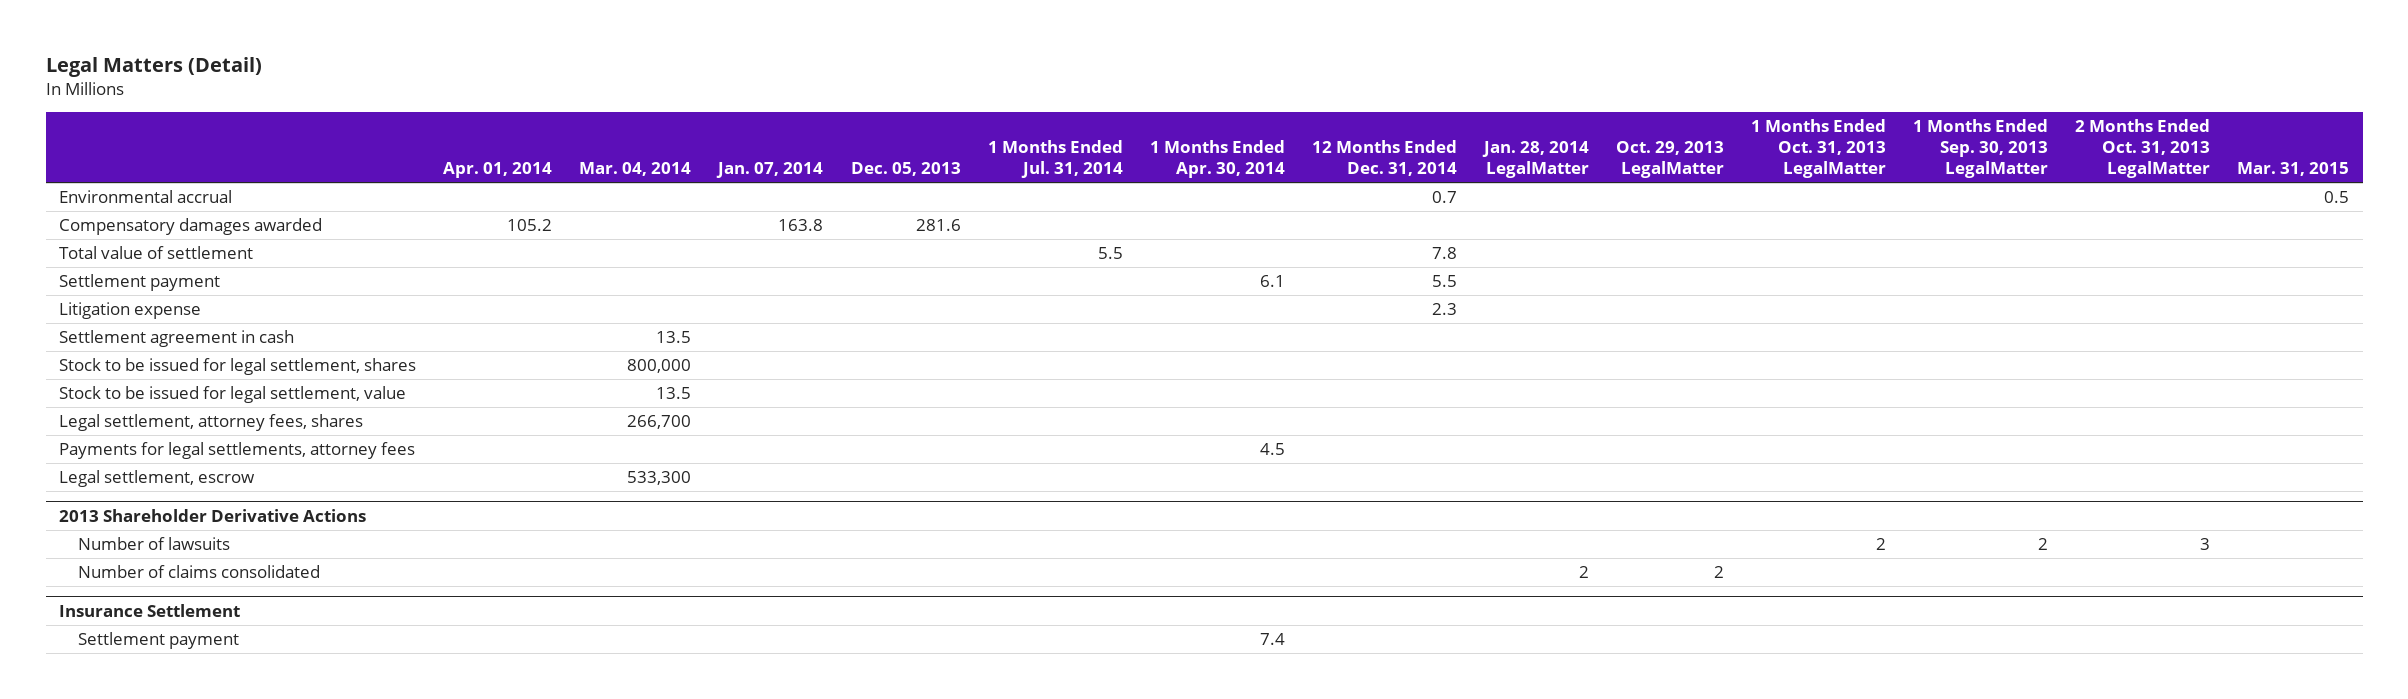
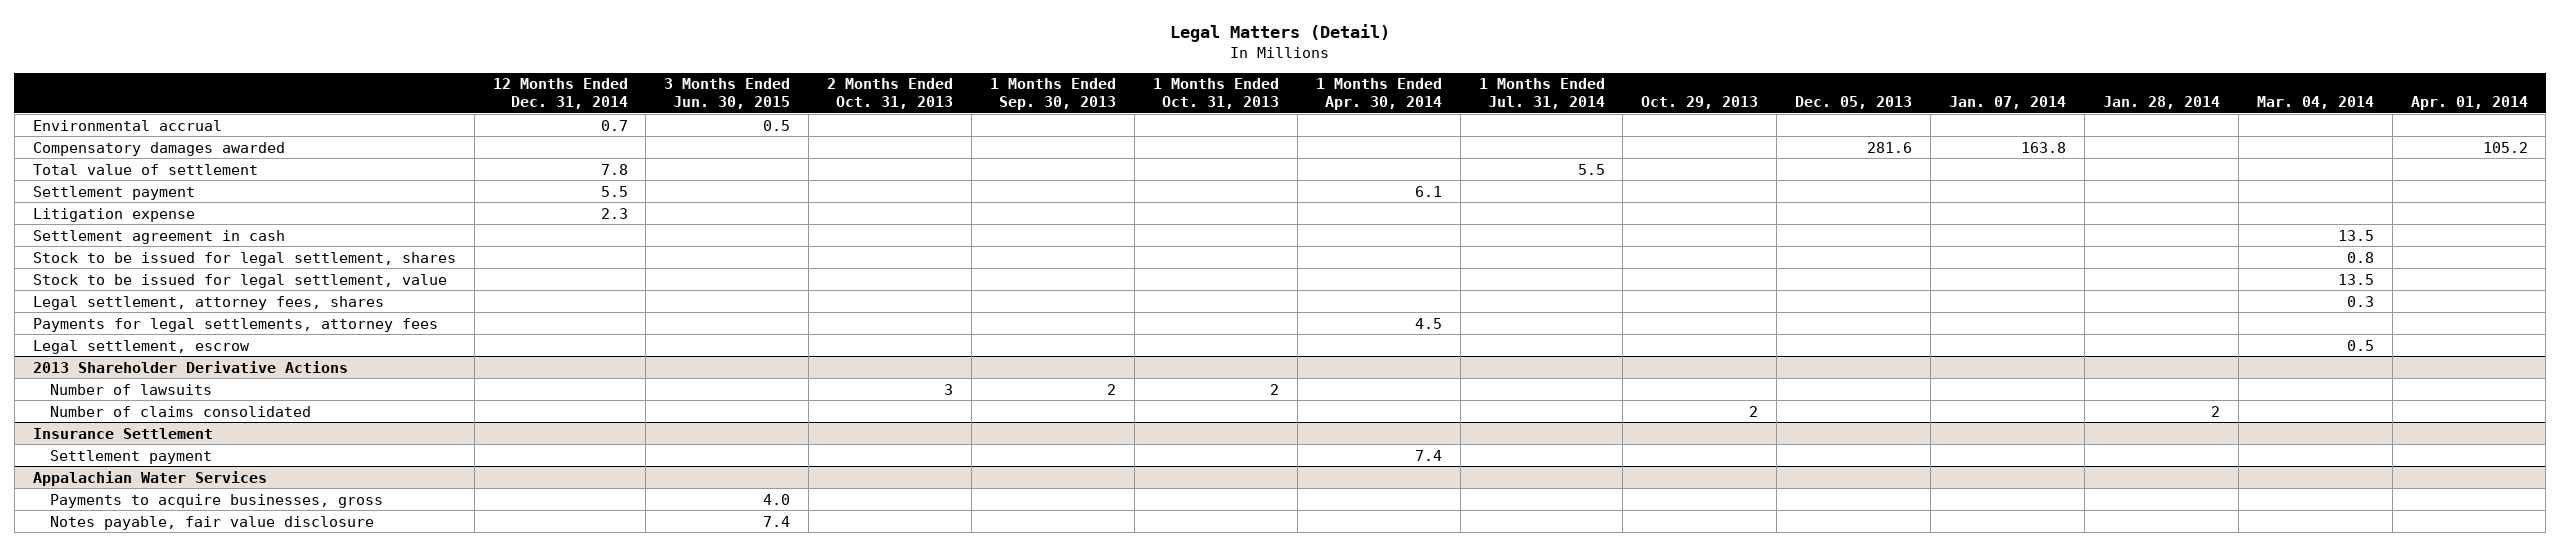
- | Apr. 01, 2014 | Mar. 04, 2014 | Jan. 07, 2014 | Dec. 05, 2013 | 1 Months Ended Jul. 31, 2014 | 1 Months Ended Apr. 30, 2014 | 12 Months Ended Dec. 31, 2014 | Jan. 28, 2014 LegalMatter | Oct. 29, 2013 LegalMatter | 1 Months Ended Oct. 31, 2013 LegalMatter | 1 Months Ended Sep. 30, 2013 LegalMatter | 2 Months Ended Oct. 31, 2013 LegalMatter | Mar. 31, 2015
+ | 12 Months Ended Dec. 31, 2014 | 3 Months Ended Jun. 30, 2015 | 2 Months Ended Oct. 31, 2013 | 1 Months Ended Sep. 30, 2013 | 1 Months Ended Oct. 31, 2013 | 1 Months Ended Apr. 30, 2014 | 1 Months Ended Jul. 31, 2014 | Oct. 29, 2013 | Dec. 05, 2013 | Jan. 07, 2014 | Jan. 28, 2014 | Mar. 04, 2014 | Apr. 01, 2014
- Stock to be issued for legal settlement, shares | | 800,000 | | | | | | | | | | |
+ Stock to be issued for legal settlement, shares | | | | | | | | | | | | 0.8 |
- Legal settlement, attorney fees, shares | | 266,700 | | | | | | | | | | |
+ Legal settlement, attorney fees, shares | | | | | | | | | | | | 0.3 |
- Legal settlement, escrow | | 533,300 | | | | | | | | | | |
+ Legal settlement, escrow | | | | | | | | | | | | 0.5 |
+ Appalachian Water Services
+ Payments to acquire businesses, gross | | 4.0 | | | | | | | | | | |
+ Notes payable, fair value disclosure | | 7.4 | | | | | | | | | | |

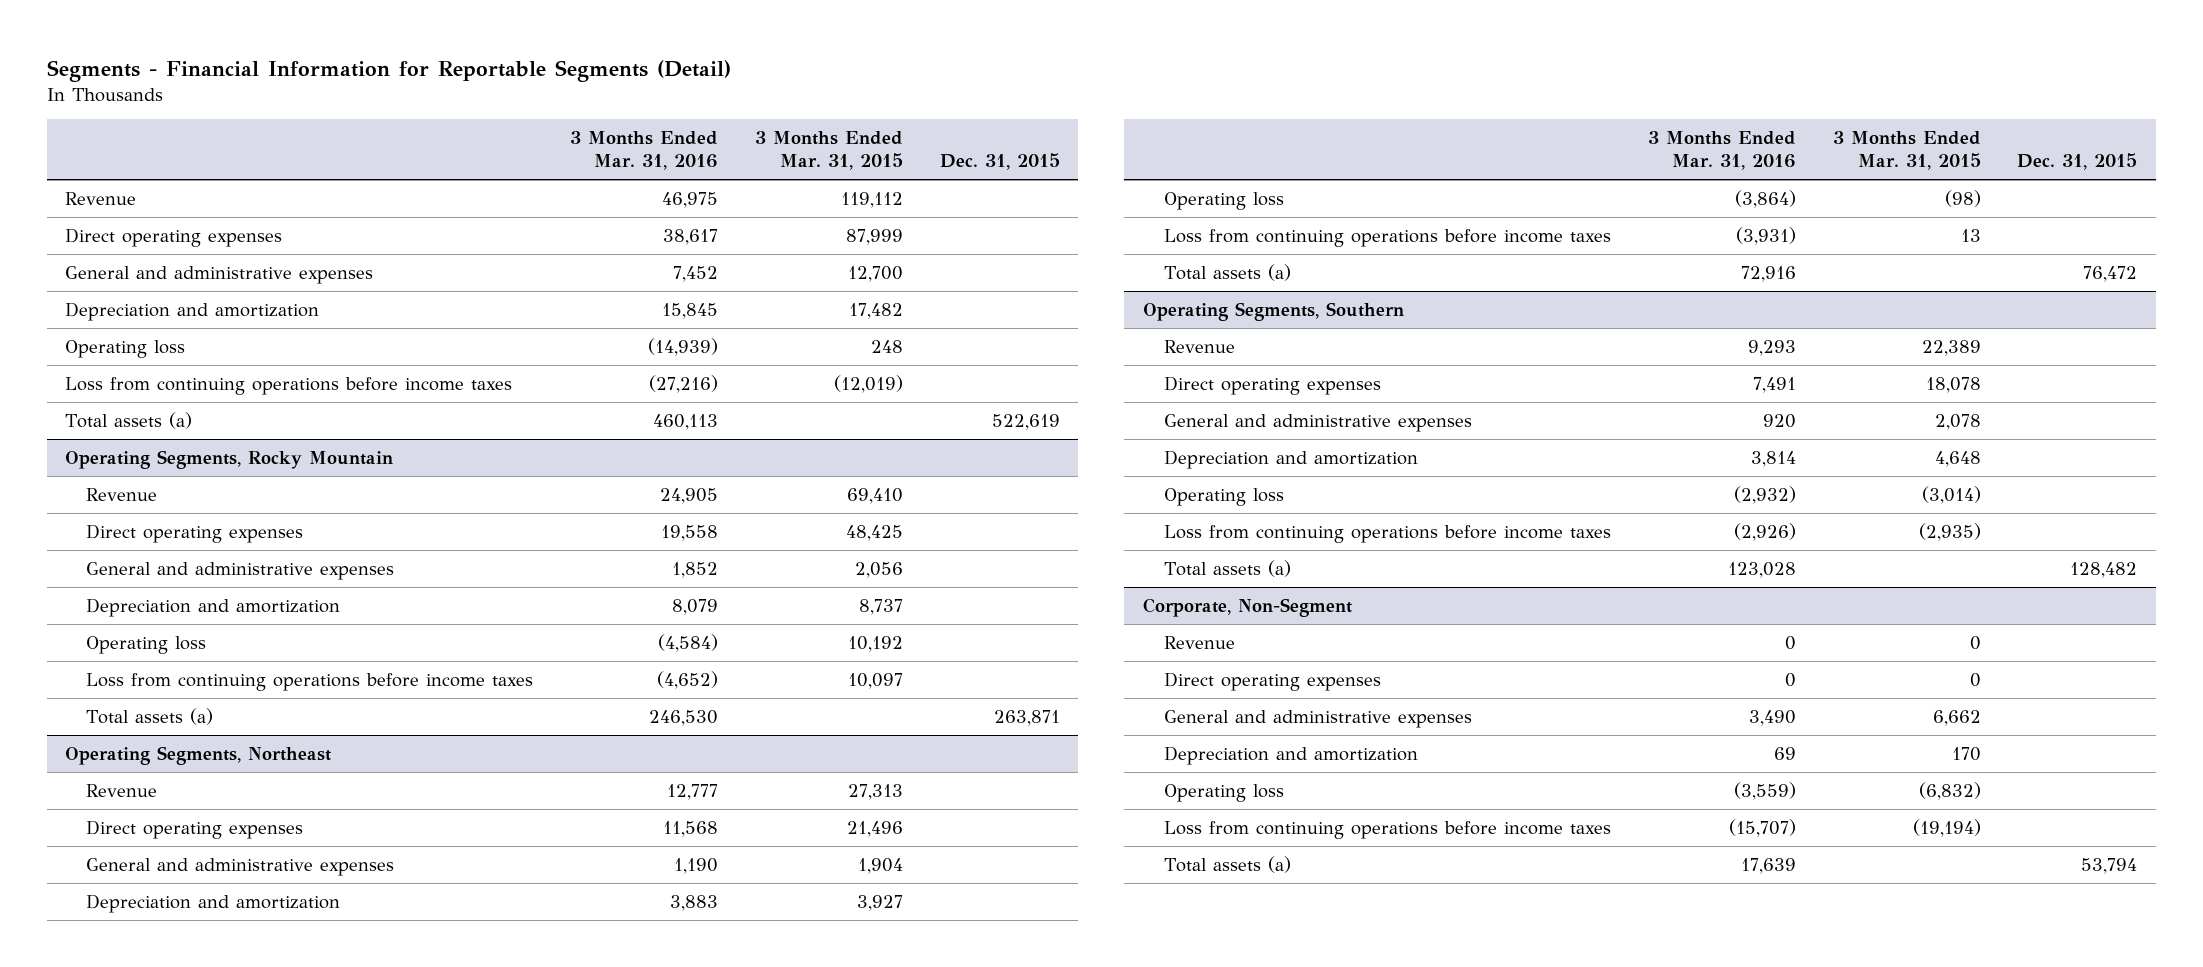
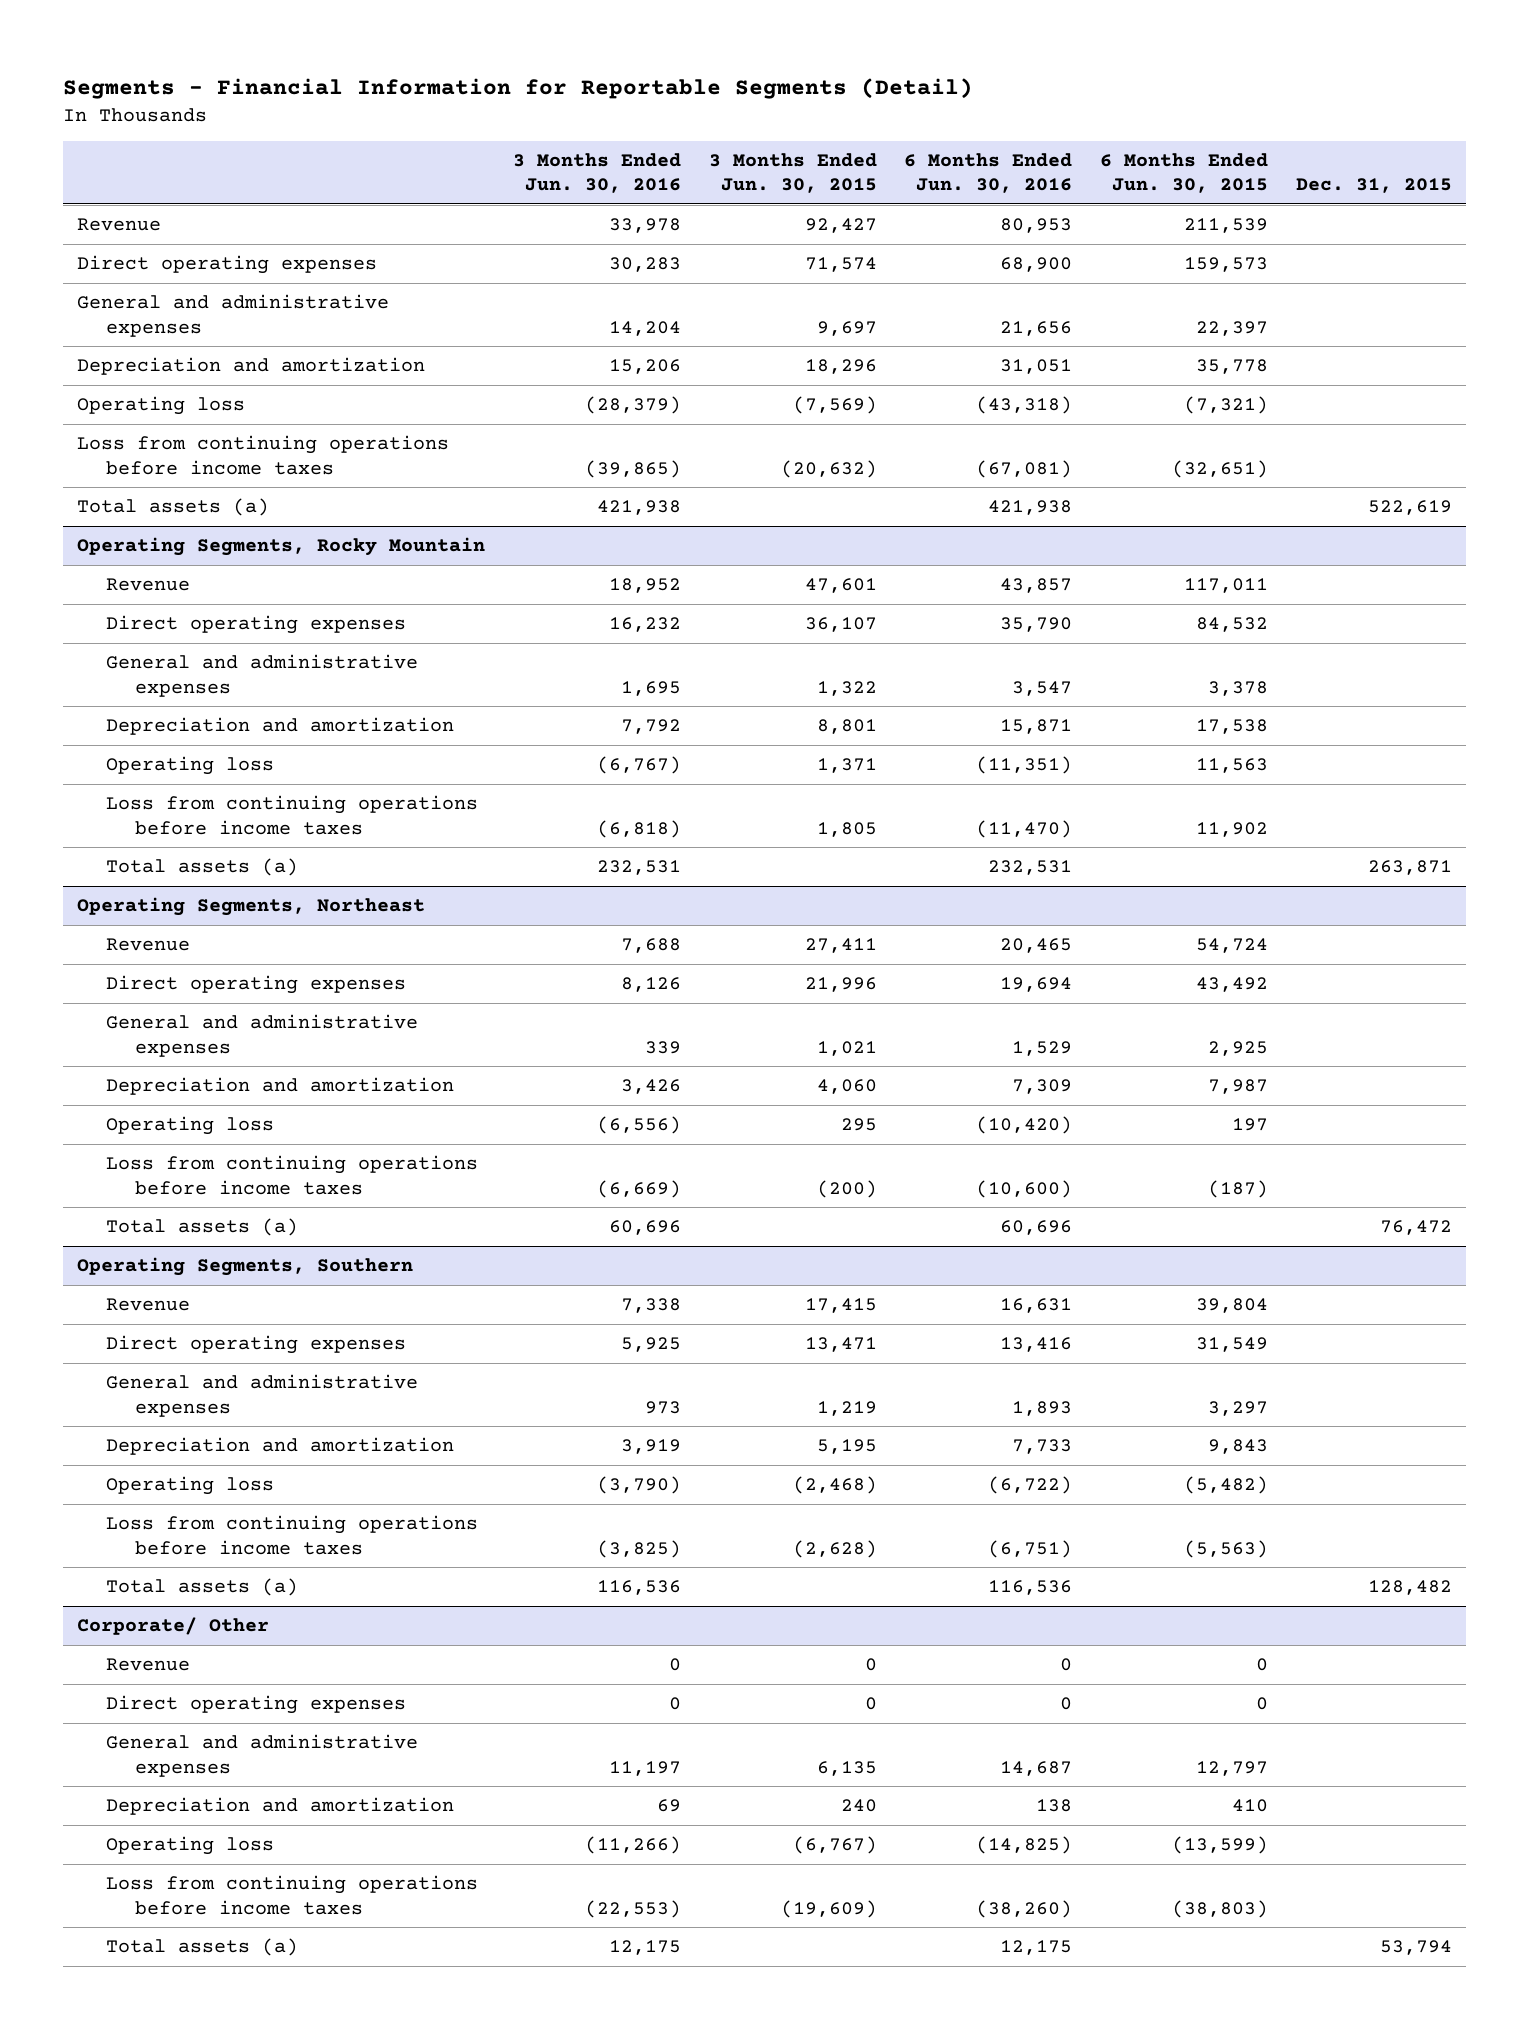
- | 3 Months Ended Mar. 31, 2016 | 3 Months Ended Mar. 31, 2015 | Dec. 31, 2015
+ | 3 Months Ended Jun. 30, 2016 | 3 Months Ended Jun. 30, 2015 | 6 Months Ended Jun. 30, 2016 | 6 Months Ended Jun. 30, 2015 | Dec. 31, 2015
- Corporate, Non-Segment
+ Corporate/ Other

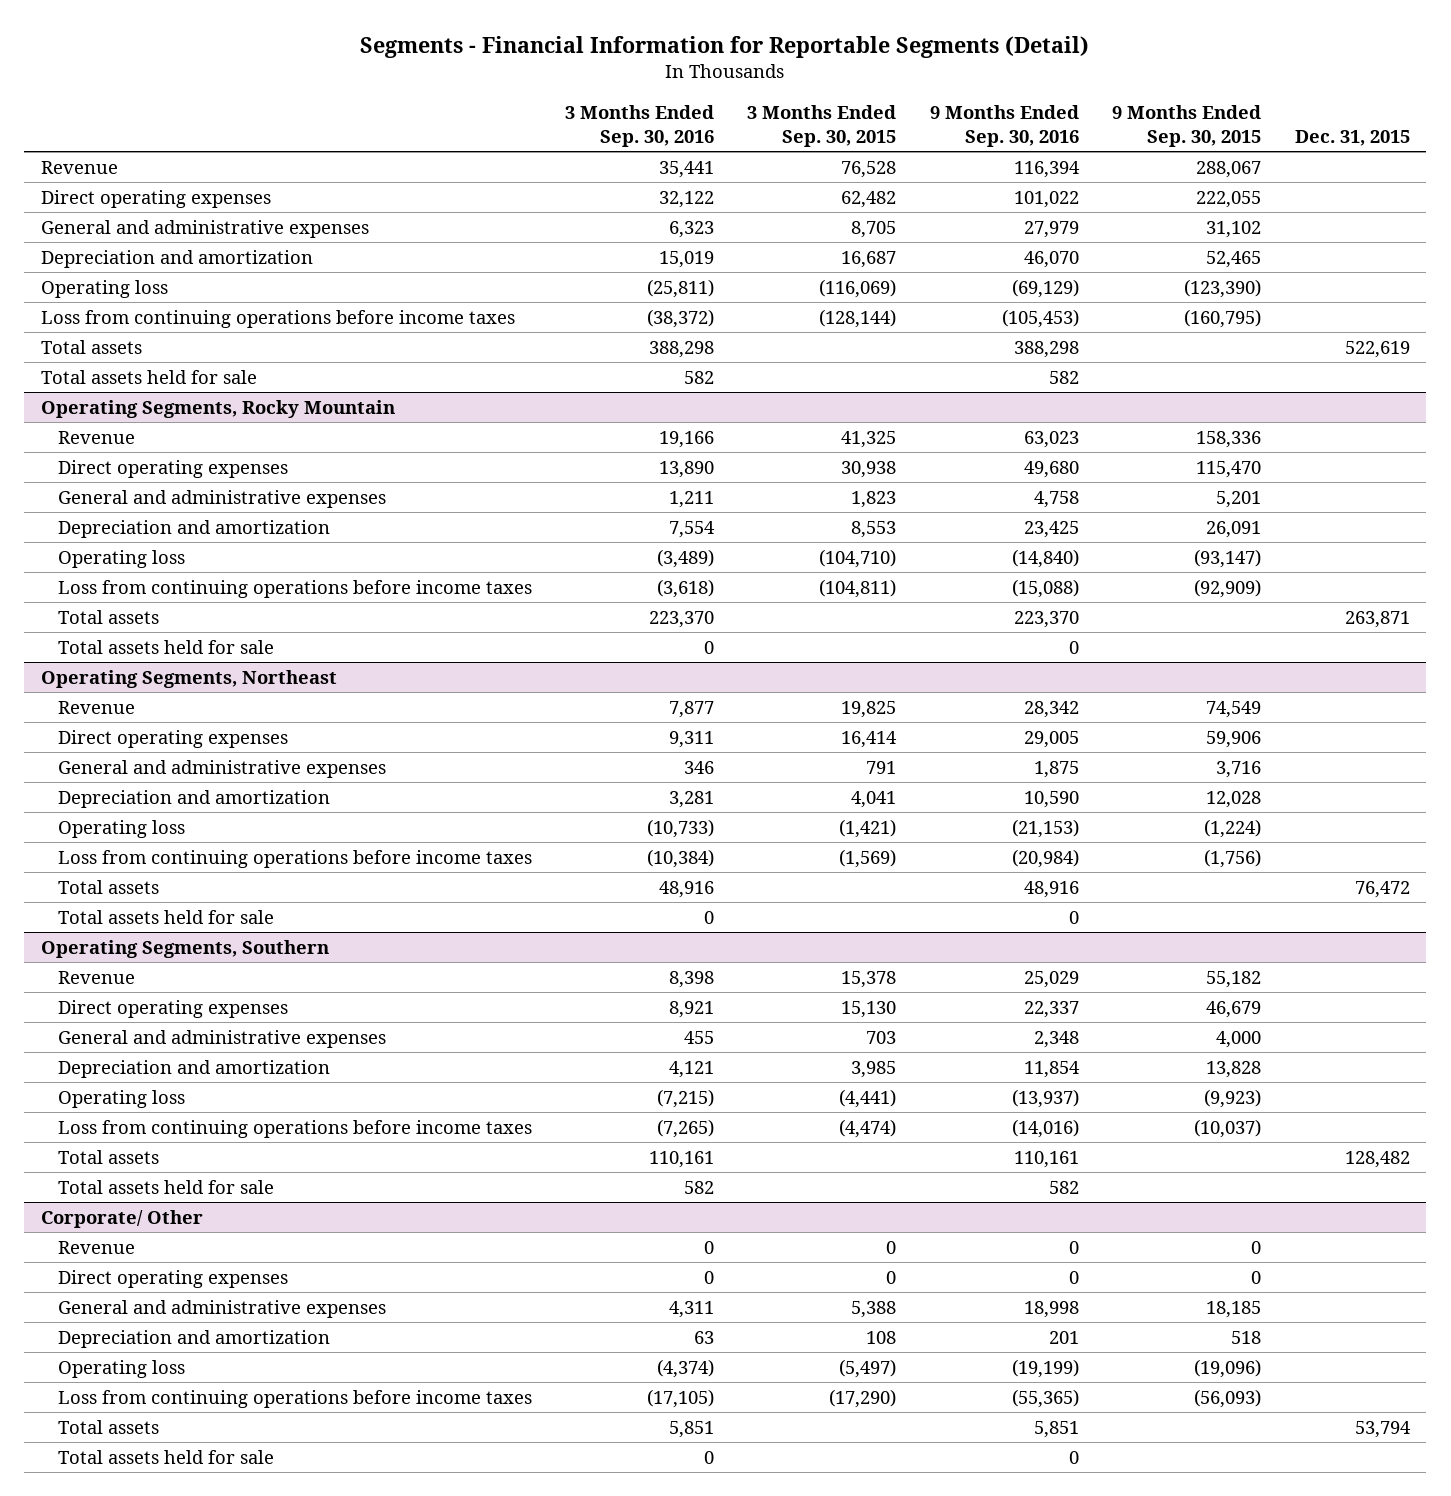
- | 3 Months Ended Jun. 30, 2016 | 3 Months Ended Jun. 30, 2015 | 6 Months Ended Jun. 30, 2016 | 6 Months Ended Jun. 30, 2015 | Dec. 31, 2015
+ | 3 Months Ended Sep. 30, 2016 | 3 Months Ended Sep. 30, 2015 | 9 Months Ended Sep. 30, 2016 | 9 Months Ended Sep. 30, 2015 | Dec. 31, 2015
- Total assets (a) | 421,938 | | 421,938 | | 522,619
+ Total assets | 388,298 | | 388,298 | | 522,619
+ Total assets held for sale | 582 | | 582 | |
@ Operating Segments, Rocky Mountain
- Total assets (a) | 232,531 | | 232,531 | | 263,871
+ Total assets | 223,370 | | 223,370 | | 263,871
+ Total assets held for sale | 0 | | 0 | |
@ Operating Segments, Northeast
- Total assets (a) | 60,696 | | 60,696 | | 76,472
+ Total assets | 48,916 | | 48,916 | | 76,472
+ Total assets held for sale | 0 | | 0 | |
@ Operating Segments, Southern
- Total assets (a) | 116,536 | | 116,536 | | 128,482
+ Total assets | 110,161 | | 110,161 | | 128,482
+ Total assets held for sale | 582 | | 582 | |
@ Corporate/ Other
- Total assets (a) | 12,175 | | 12,175 | | 53,794
+ Total assets | 5,851 | | 5,851 | | 53,794
+ Total assets held for sale | 0 | | 0 | |

